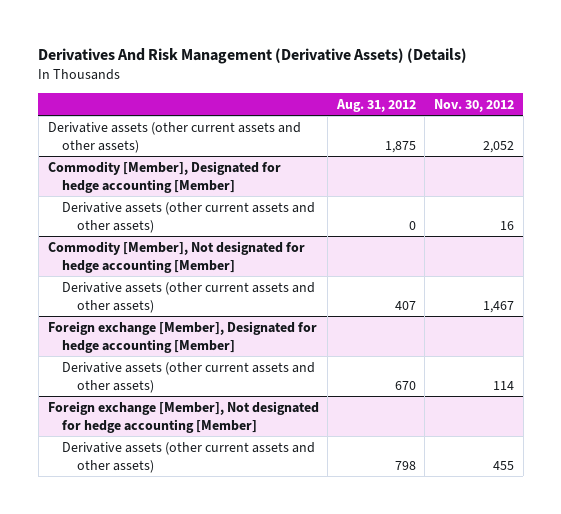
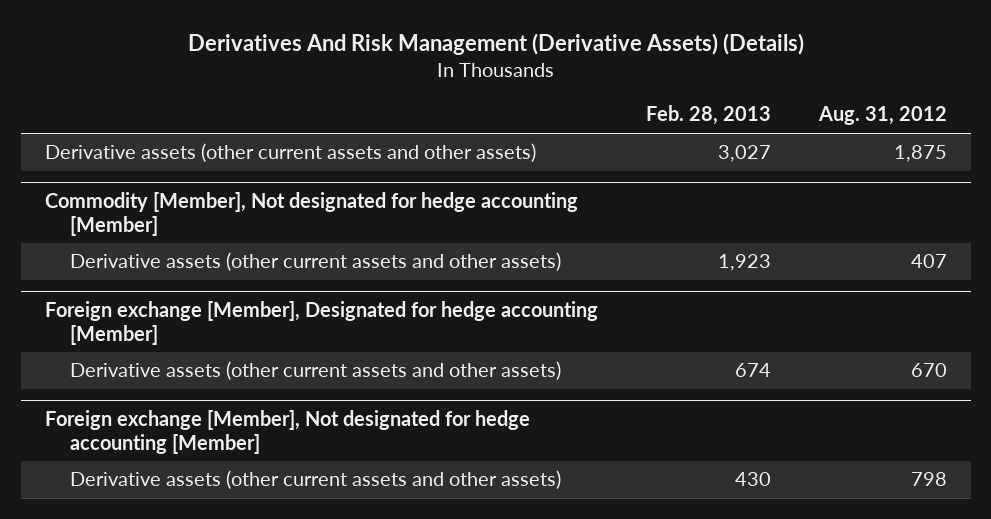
- | Aug. 31, 2012 | Nov. 30, 2012
+ | Feb. 28, 2013 | Aug. 31, 2012
- Commodity [Member], Designated for hedge accounting [Member]
- Derivative assets (other current assets and other assets) | 0 | 16

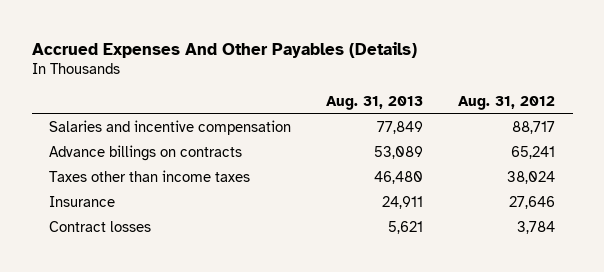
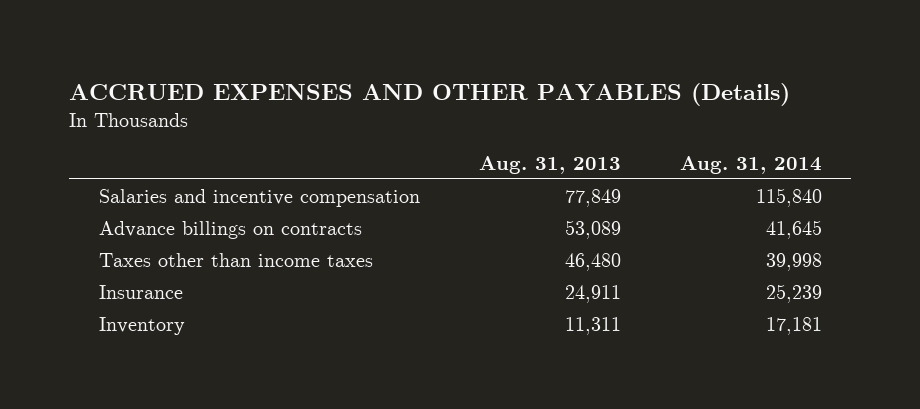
- Accrued Expenses And Other Payables (Details)
+ ACCRUED EXPENSES AND OTHER PAYABLES (Details)
- | Aug. 31, 2013 | Aug. 31, 2012
+ | Aug. 31, 2013 | Aug. 31, 2014
- Contract losses | 5,621 | 3,784
+ Inventory | 11,311 | 17,181

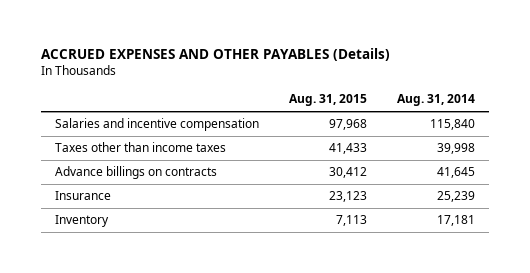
- | Aug. 31, 2013 | Aug. 31, 2014
+ | Aug. 31, 2015 | Aug. 31, 2014
moved down: Advance billings on contracts | 30,412 | 41,645

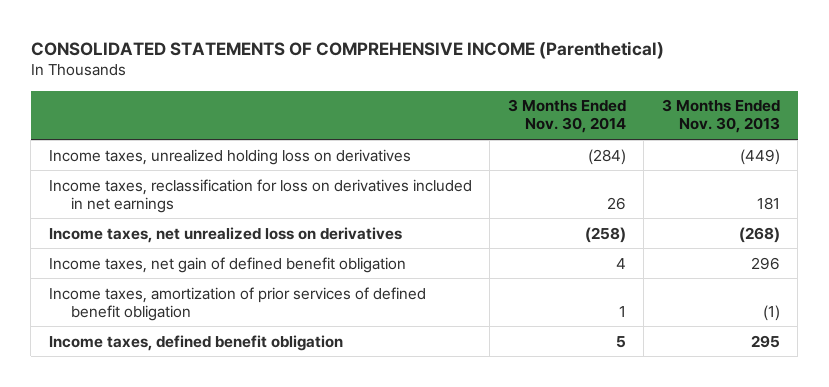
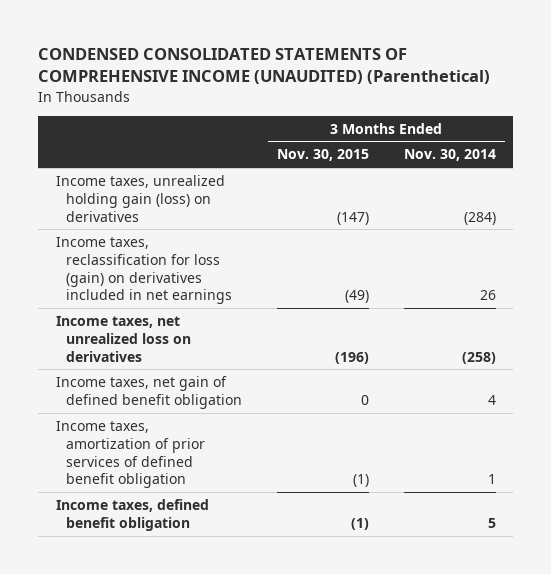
- CONSOLIDATED STATEMENTS OF COMPREHENSIVE INCOME (Parenthetical)
+ CONDENSED CONSOLIDATED STATEMENTS OF COMPREHENSIVE INCOME (UNAUDITED) (Parenthetical)
- | 3 Months Ended Nov. 30, 2014 | 3 Months Ended Nov. 30, 2013
+ | 3 Months Ended Nov. 30, 2015 | 3 Months Ended Nov. 30, 2014
- Income taxes, unrealized holding loss on derivatives | (284) | (449)
- Income taxes, reclassification for loss on derivatives included in net earnings | 26 | 181
+ Income taxes, unrealized holding gain (loss) on derivatives | (147) | (284)
+ Income taxes, reclassification for loss (gain) on derivatives included in net earnings | (49) | 26

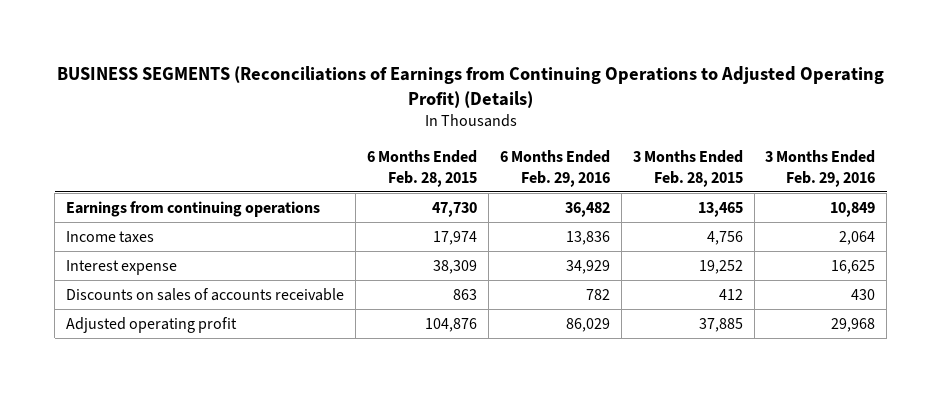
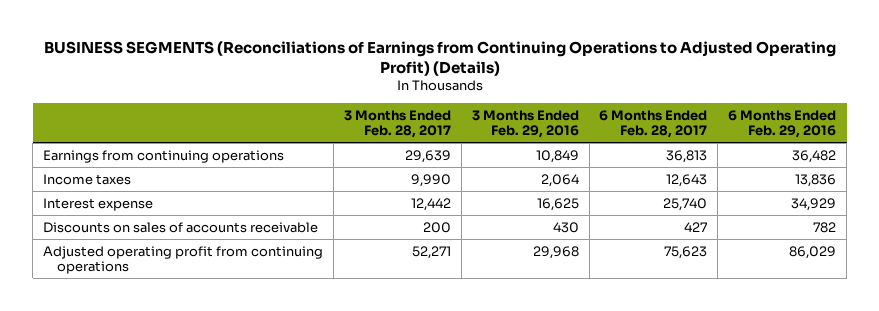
- | 6 Months Ended Feb. 28, 2015 | 6 Months Ended Feb. 29, 2016 | 3 Months Ended Feb. 28, 2015 | 3 Months Ended Feb. 29, 2016
+ | 3 Months Ended Feb. 28, 2017 | 3 Months Ended Feb. 29, 2016 | 6 Months Ended Feb. 28, 2017 | 6 Months Ended Feb. 29, 2016
- Adjusted operating profit | 104,876 | 86,029 | 37,885 | 29,968
+ Adjusted operating profit from continuing operations | 52,271 | 29,968 | 75,623 | 86,029

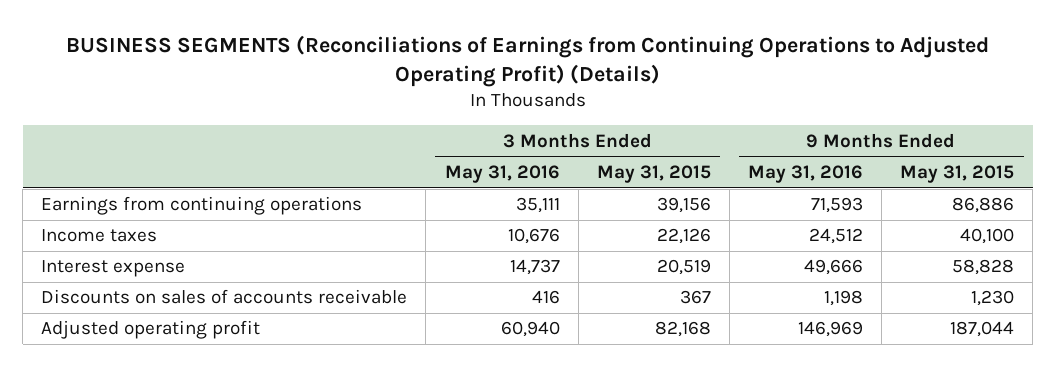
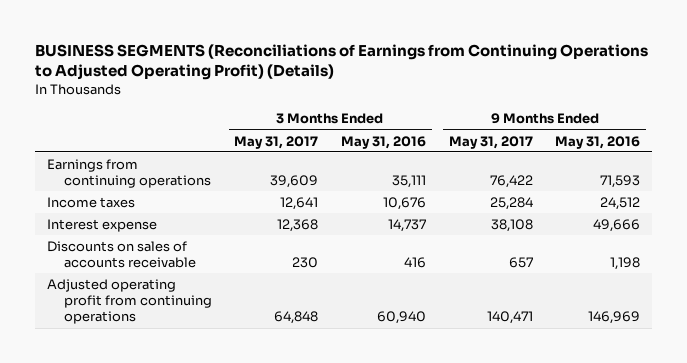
- | 3 Months Ended May 31, 2016 | 3 Months Ended May 31, 2015 | 9 Months Ended May 31, 2016 | 9 Months Ended May 31, 2015
+ | 3 Months Ended May 31, 2017 | 3 Months Ended May 31, 2016 | 9 Months Ended May 31, 2017 | 9 Months Ended May 31, 2016
- Adjusted operating profit | 60,940 | 82,168 | 146,969 | 187,044
+ Adjusted operating profit from continuing operations | 64,848 | 60,940 | 140,471 | 146,969

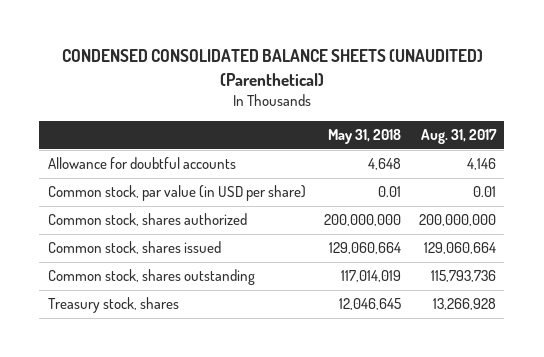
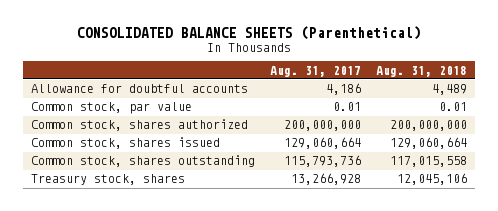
- CONDENSED CONSOLIDATED BALANCE SHEETS (UNAUDITED) (Parenthetical)
+ CONSOLIDATED BALANCE SHEETS (Parenthetical)
- | May 31, 2018 | Aug. 31, 2017
+ | Aug. 31, 2017 | Aug. 31, 2018
- Allowance for doubtful accounts | 4,648 | 4,146
- Common stock, par value (in USD per share) | 0.01 | 0.01
+ Allowance for doubtful accounts | 4,186 | 4,489
+ Common stock, par value | 0.01 | 0.01

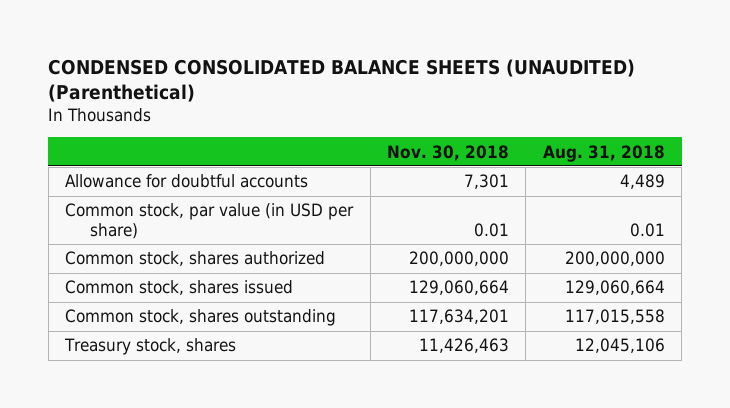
- CONSOLIDATED BALANCE SHEETS (Parenthetical)
+ CONDENSED CONSOLIDATED BALANCE SHEETS (UNAUDITED) (Parenthetical)
- | Aug. 31, 2017 | Aug. 31, 2018
+ | Nov. 30, 2018 | Aug. 31, 2018
- Common stock, par value | 0.01 | 0.01
+ Common stock, par value (in USD per share) | 0.01 | 0.01

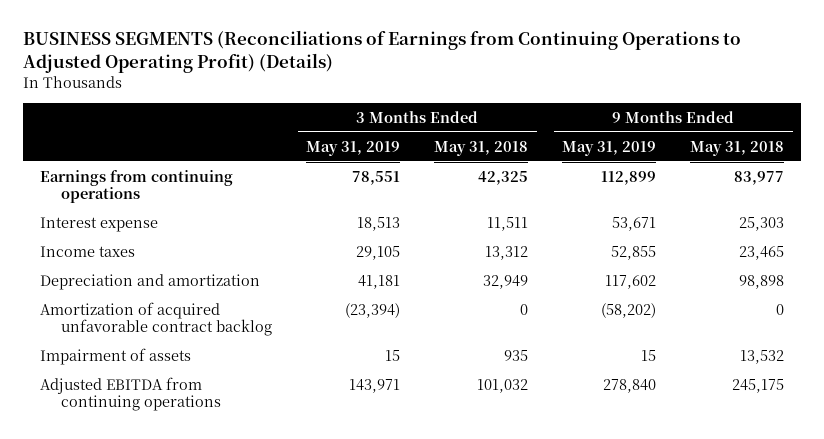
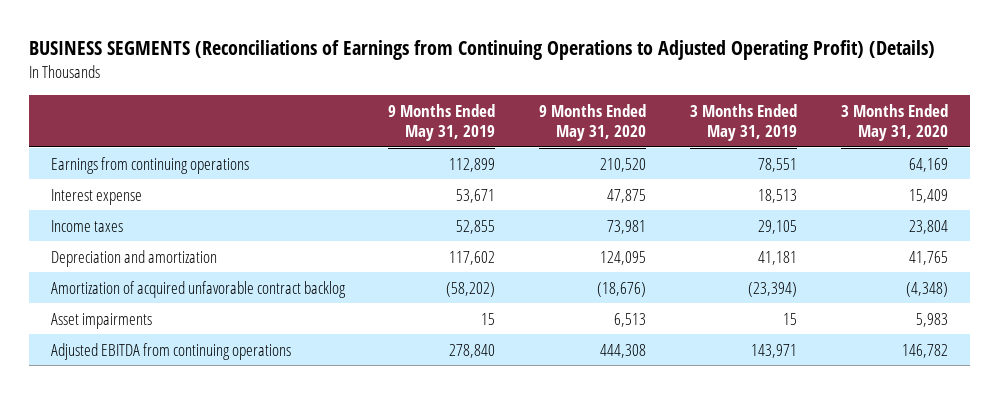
- | 3 Months Ended May 31, 2019 | 3 Months Ended May 31, 2018 | 9 Months Ended May 31, 2019 | 9 Months Ended May 31, 2018
+ | 9 Months Ended May 31, 2019 | 9 Months Ended May 31, 2020 | 3 Months Ended May 31, 2019 | 3 Months Ended May 31, 2020
- Impairment of assets | 15 | 935 | 15 | 13,532
+ Asset impairments | 15 | 6,513 | 15 | 5,983

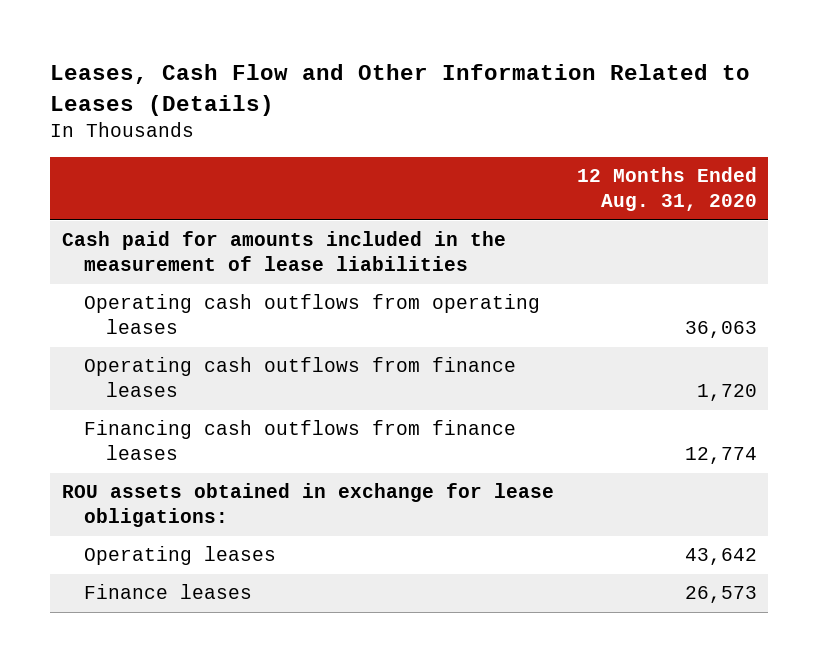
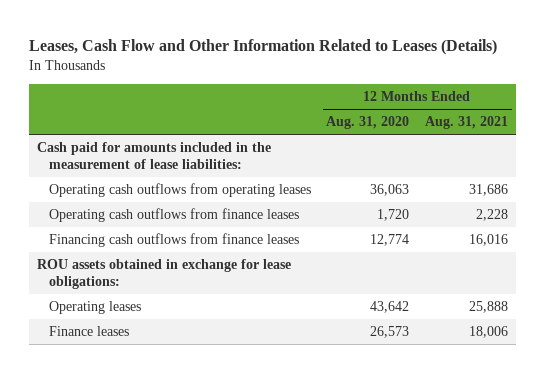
- | 12 Months Ended Aug. 31, 2020
+ | 12 Months Ended Aug. 31, 2020 | 12 Months Ended Aug. 31, 2021
- Cash paid for amounts included in the measurement of lease liabilities
+ Cash paid for amounts included in the measurement of lease liabilities:

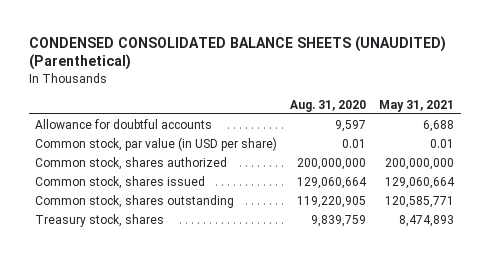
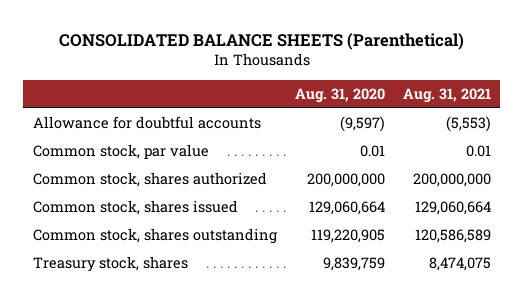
- CONDENSED CONSOLIDATED BALANCE SHEETS (UNAUDITED) (Parenthetical)
+ CONSOLIDATED BALANCE SHEETS (Parenthetical)
- | Aug. 31, 2020 | May 31, 2021
+ | Aug. 31, 2020 | Aug. 31, 2021
- Allowance for doubtful accounts | 9,597 | 6,688
- Common stock, par value (in USD per share) | 0.01 | 0.01
+ Allowance for doubtful accounts | (9,597) | (5,553)
+ Common stock, par value | 0.01 | 0.01

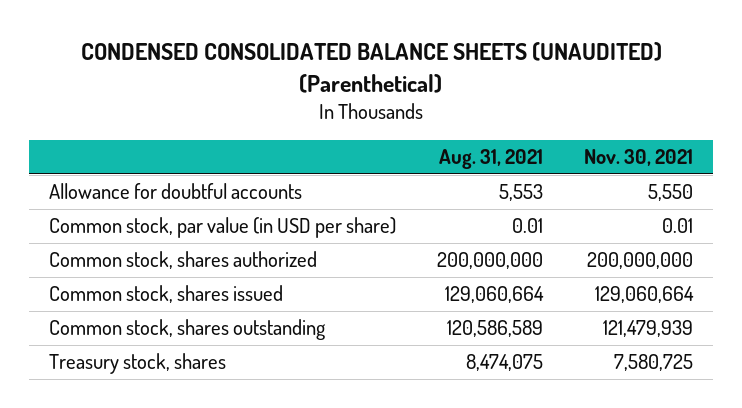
- CONSOLIDATED BALANCE SHEETS (Parenthetical)
+ CONDENSED CONSOLIDATED BALANCE SHEETS (UNAUDITED) (Parenthetical)
- | Aug. 31, 2020 | Aug. 31, 2021
+ | Aug. 31, 2021 | Nov. 30, 2021
- Allowance for doubtful accounts | (9,597) | (5,553)
- Common stock, par value | 0.01 | 0.01
+ Allowance for doubtful accounts | 5,553 | 5,550
+ Common stock, par value (in USD per share) | 0.01 | 0.01

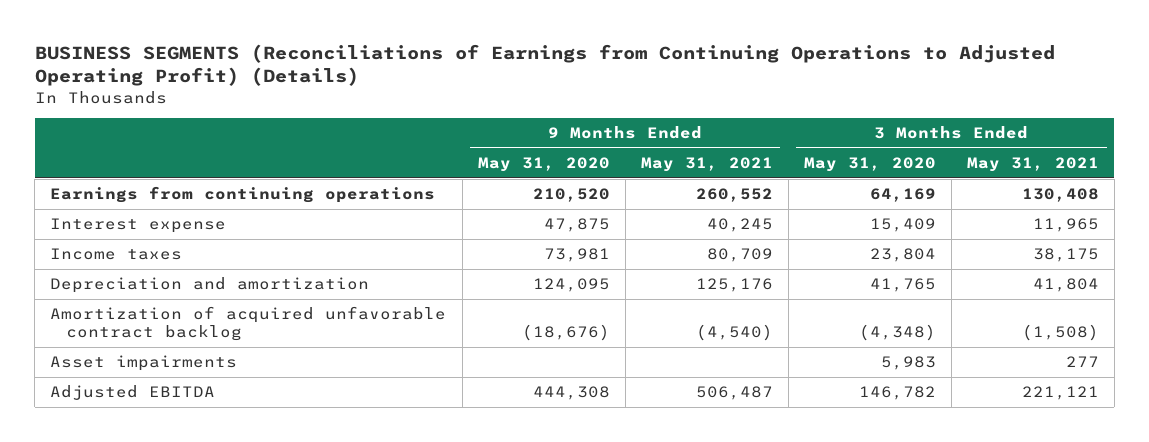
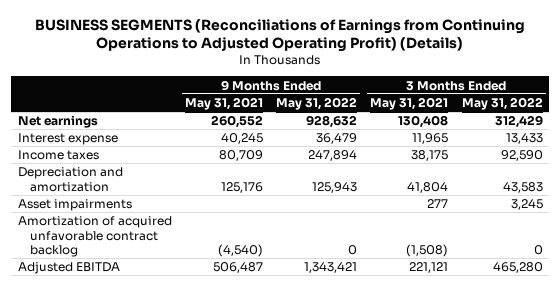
- | 9 Months Ended May 31, 2020 | 9 Months Ended May 31, 2021 | 3 Months Ended May 31, 2020 | 3 Months Ended May 31, 2021
+ | 9 Months Ended May 31, 2021 | 9 Months Ended May 31, 2022 | 3 Months Ended May 31, 2021 | 3 Months Ended May 31, 2022
- Earnings from continuing operations | 210,520 | 260,552 | 64,169 | 130,408
+ Net earnings | 260,552 | 928,632 | 130,408 | 312,429
moved down: Amortization of acquired unfavorable contract backlog | (4,540) | 0 | (1,508) | 0

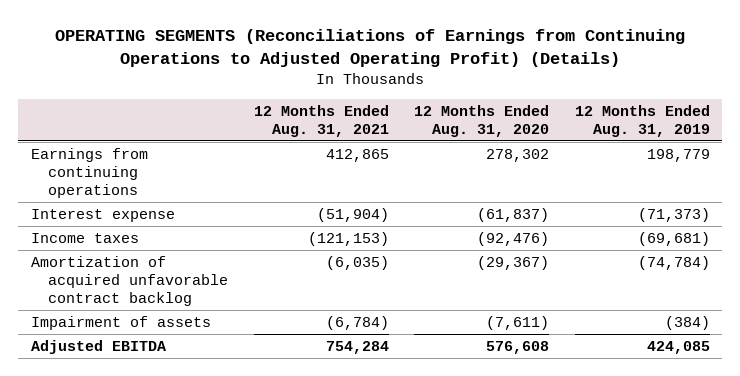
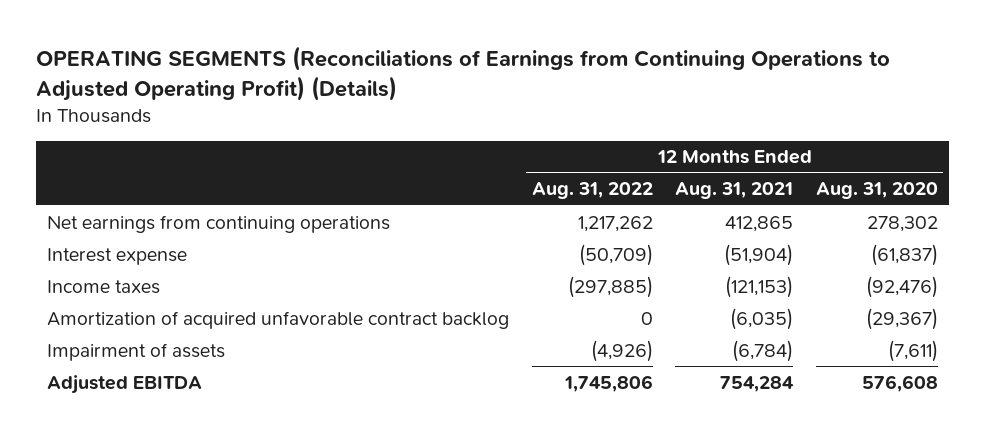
- | 12 Months Ended Aug. 31, 2021 | 12 Months Ended Aug. 31, 2020 | 12 Months Ended Aug. 31, 2019
+ | 12 Months Ended Aug. 31, 2022 | 12 Months Ended Aug. 31, 2021 | 12 Months Ended Aug. 31, 2020
- Earnings from continuing operations | 412,865 | 278,302 | 198,779
+ Net earnings from continuing operations | 1,217,262 | 412,865 | 278,302

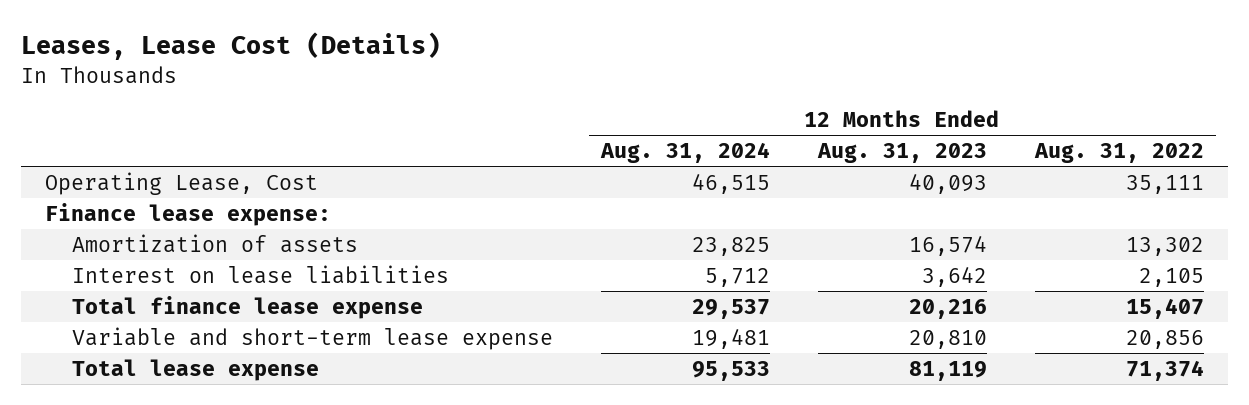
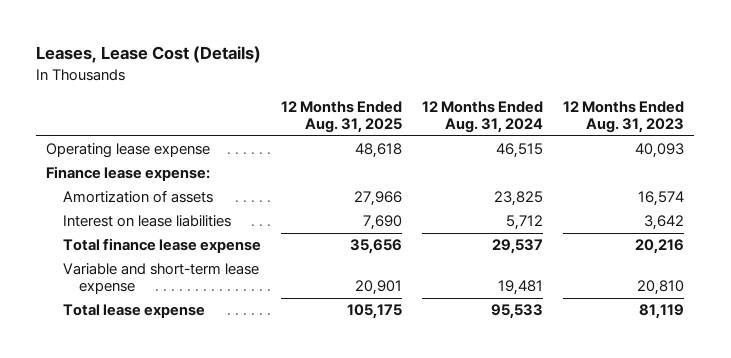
- | 12 Months Ended Aug. 31, 2024 | 12 Months Ended Aug. 31, 2023 | 12 Months Ended Aug. 31, 2022
+ | 12 Months Ended Aug. 31, 2025 | 12 Months Ended Aug. 31, 2024 | 12 Months Ended Aug. 31, 2023
- Operating Lease, Cost | 46,515 | 40,093 | 35,111
+ Operating lease expense | 48,618 | 46,515 | 40,093

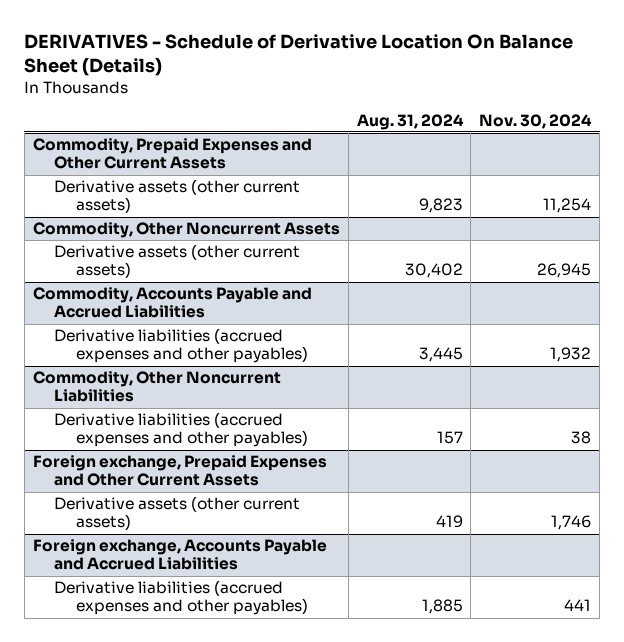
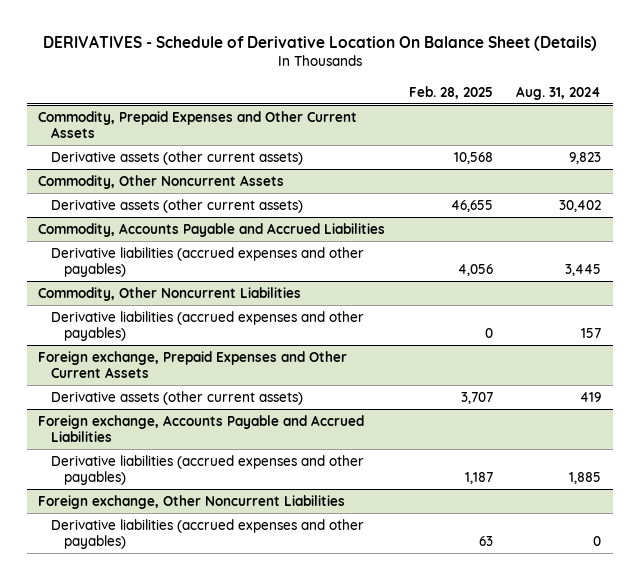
- | Aug. 31, 2024 | Nov. 30, 2024
+ | Feb. 28, 2025 | Aug. 31, 2024
+ Foreign exchange, Other Noncurrent Liabilities
+ Derivative liabilities (accrued expenses and other payables) | 63 | 0

